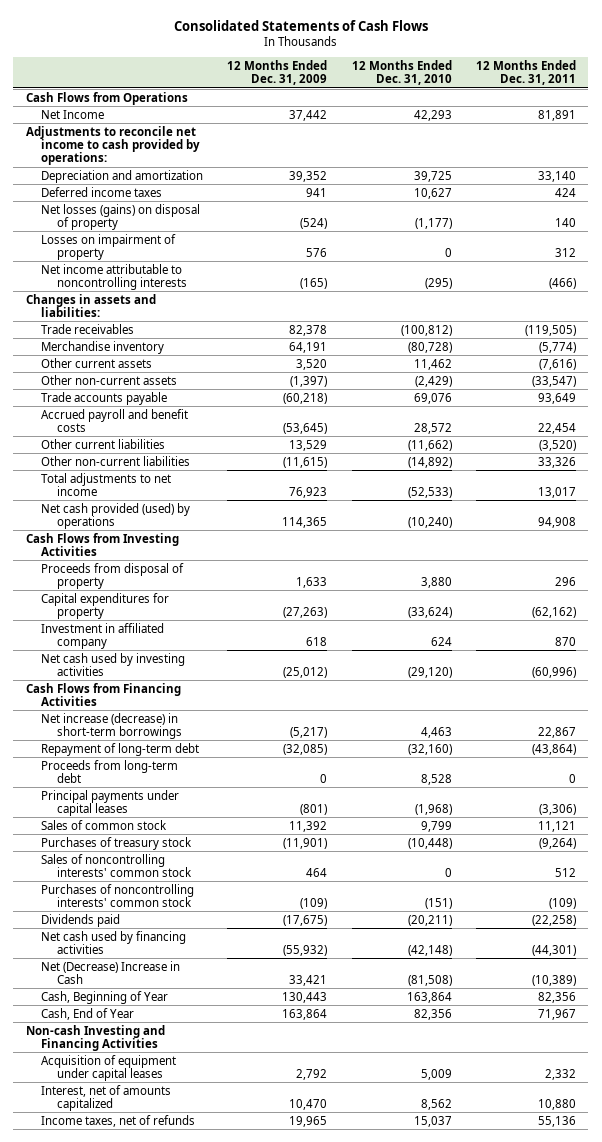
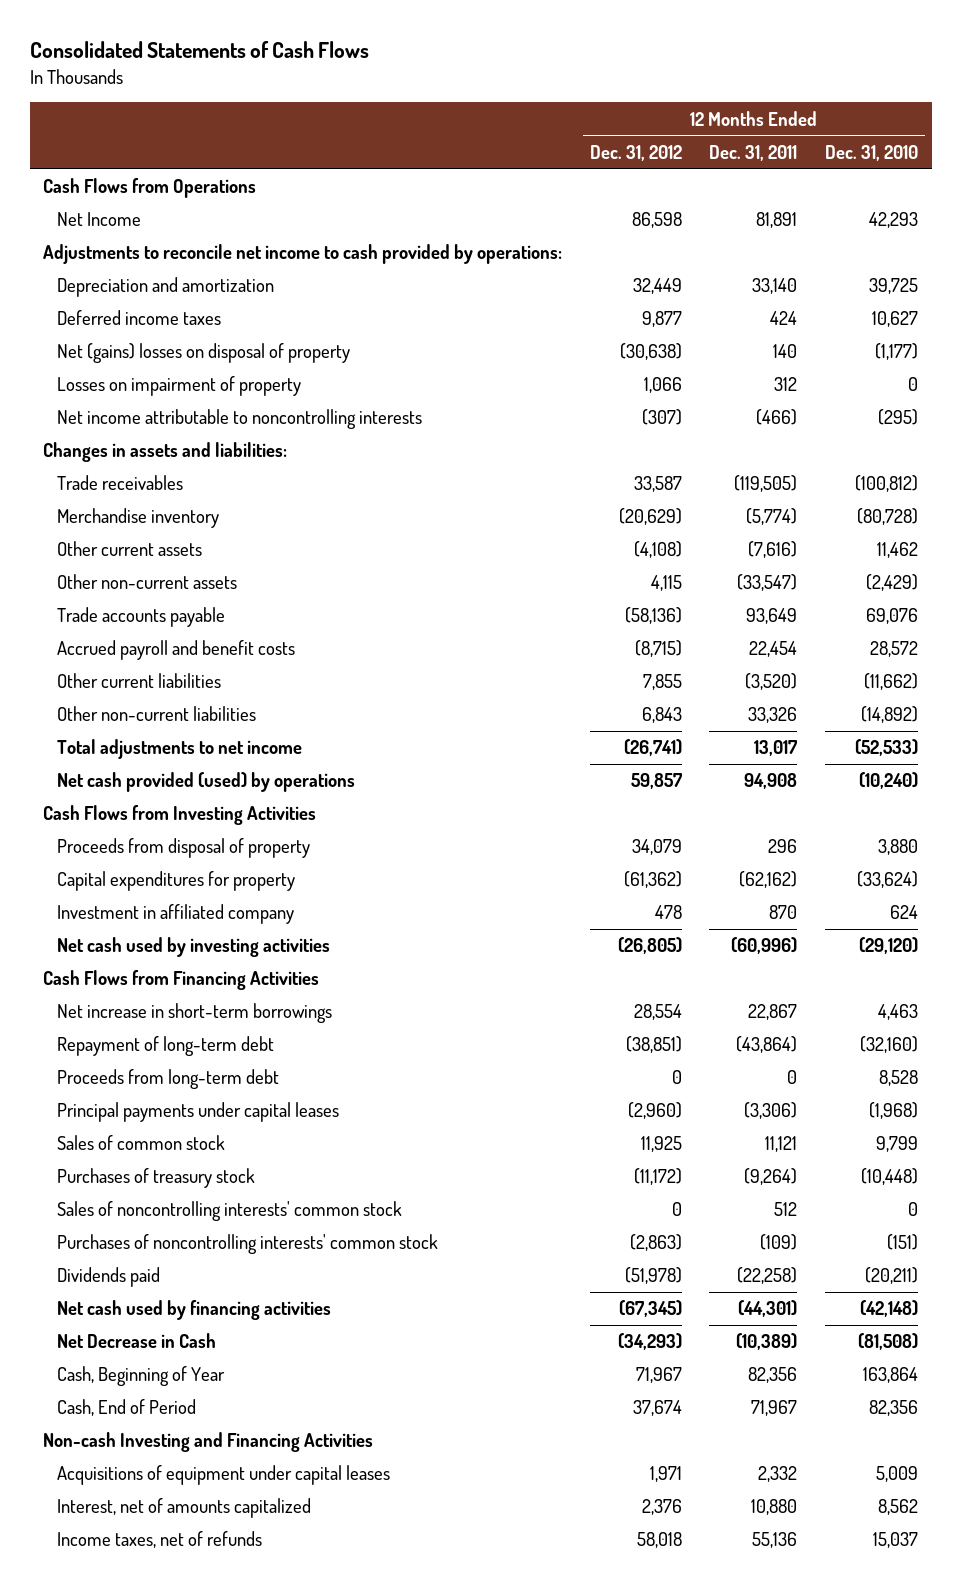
- | 12 Months Ended Dec. 31, 2009 | 12 Months Ended Dec. 31, 2010 | 12 Months Ended Dec. 31, 2011
+ | 12 Months Ended Dec. 31, 2012 | 12 Months Ended Dec. 31, 2011 | 12 Months Ended Dec. 31, 2010
- Net losses (gains) on disposal of property | (524) | (1,177) | 140
+ Net (gains) losses on disposal of property | (30,638) | 140 | (1,177)
- Net increase (decrease) in short-term borrowings | (5,217) | 4,463 | 22,867
+ Net increase in short-term borrowings | 28,554 | 22,867 | 4,463
- Net (Decrease) Increase in Cash | 33,421 | (81,508) | (10,389)
+ Net Decrease in Cash | (34,293) | (10,389) | (81,508)
- Cash, End of Year | 163,864 | 82,356 | 71,967
+ Cash, End of Period | 37,674 | 71,967 | 82,356
- Acquisition of equipment under capital leases | 2,792 | 5,009 | 2,332
+ Acquisitions of equipment under capital leases | 1,971 | 2,332 | 5,009

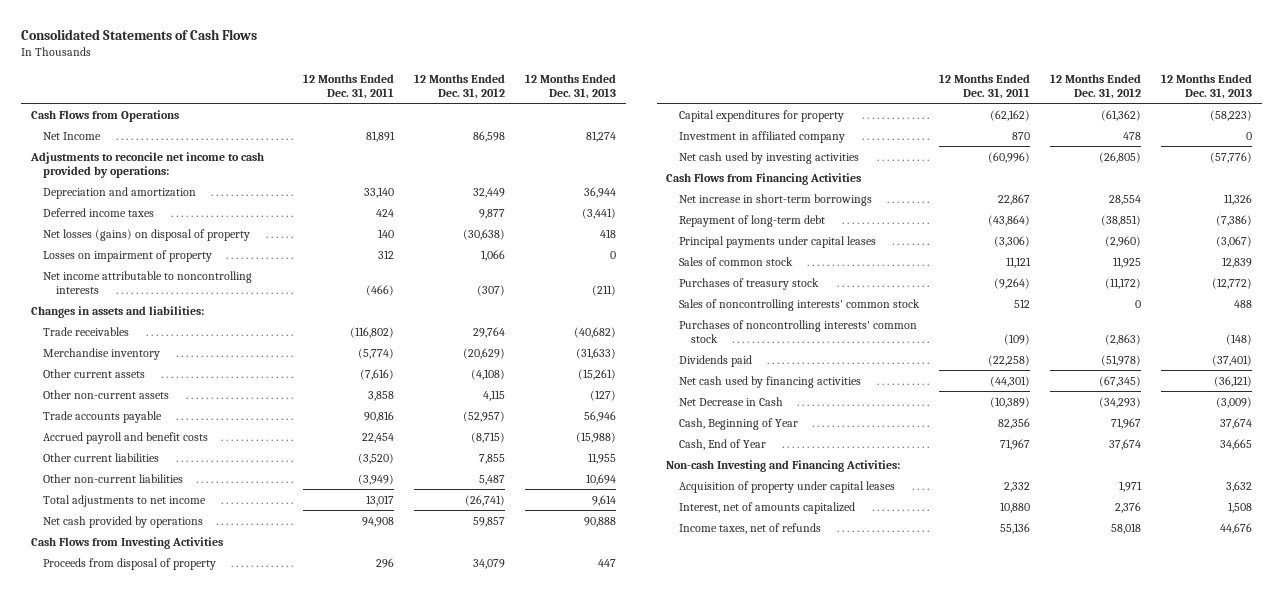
- | 12 Months Ended Dec. 31, 2012 | 12 Months Ended Dec. 31, 2011 | 12 Months Ended Dec. 31, 2010
+ | 12 Months Ended Dec. 31, 2011 | 12 Months Ended Dec. 31, 2012 | 12 Months Ended Dec. 31, 2013
- Net (gains) losses on disposal of property | (30,638) | 140 | (1,177)
+ Net losses (gains) on disposal of property | 140 | (30,638) | 418
- Trade receivables | 33,587 | (119,505) | (100,812)
+ Trade receivables | (116,802) | 29,764 | (40,682)
- Other non-current assets | 4,115 | (33,547) | (2,429)
- Trade accounts payable | (58,136) | 93,649 | 69,076
+ Other non-current assets | 3,858 | 4,115 | (127)
+ Trade accounts payable | 90,816 | (52,957) | 56,946
- Other non-current liabilities | 6,843 | 33,326 | (14,892)
+ Other non-current liabilities | (3,949) | 5,487 | 10,694
- Net cash provided (used) by operations | 59,857 | 94,908 | (10,240)
+ Net cash provided by operations | 94,908 | 59,857 | 90,888
- Proceeds from long-term debt | 0 | 0 | 8,528
- Cash, End of Period | 37,674 | 71,967 | 82,356
- Non-cash Investing and Financing Activities
- Acquisitions of equipment under capital leases | 1,971 | 2,332 | 5,009
+ Cash, End of Year | 71,967 | 37,674 | 34,665
+ Non-cash Investing and Financing Activities:
+ Acquisition of property under capital leases | 2,332 | 1,971 | 3,632

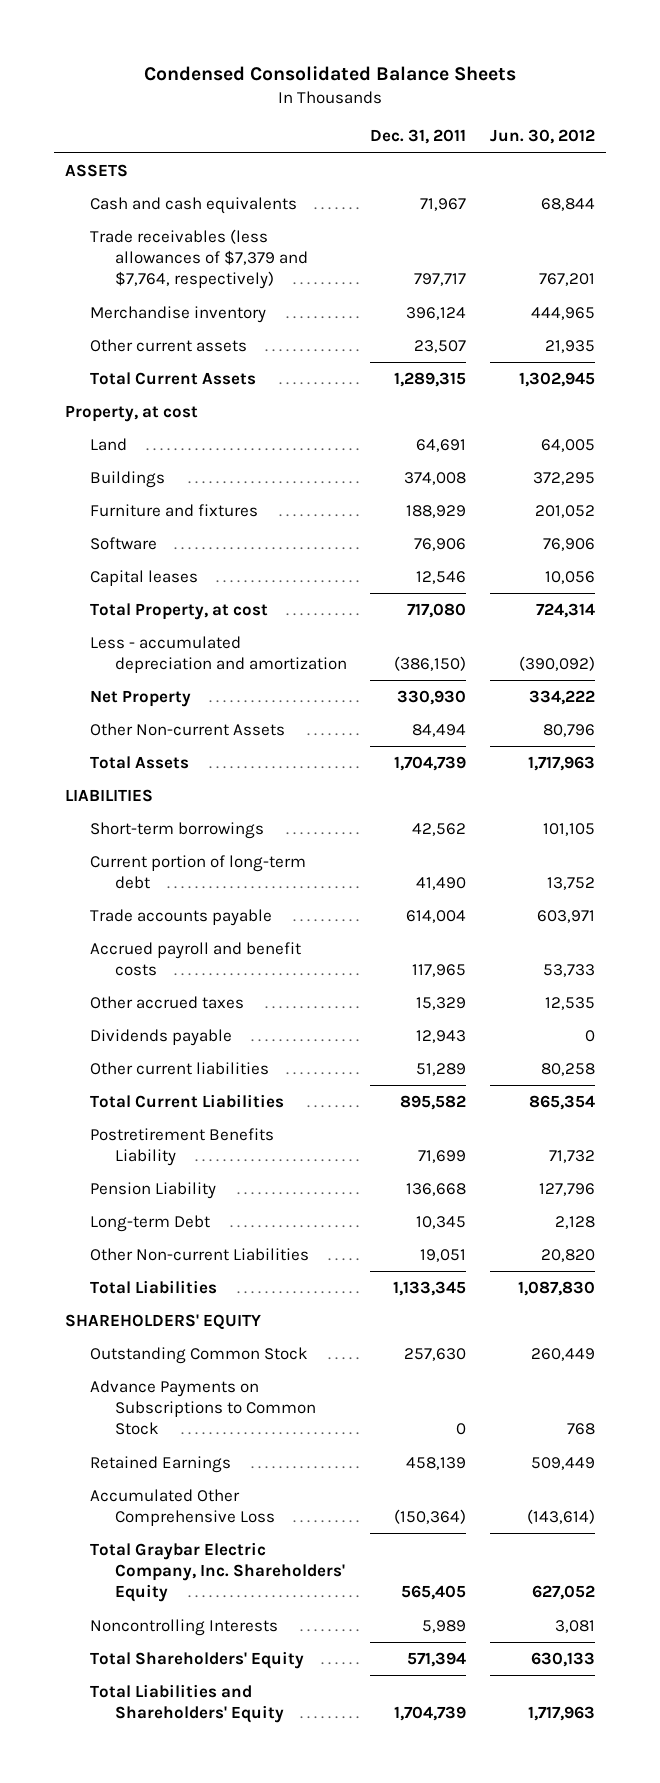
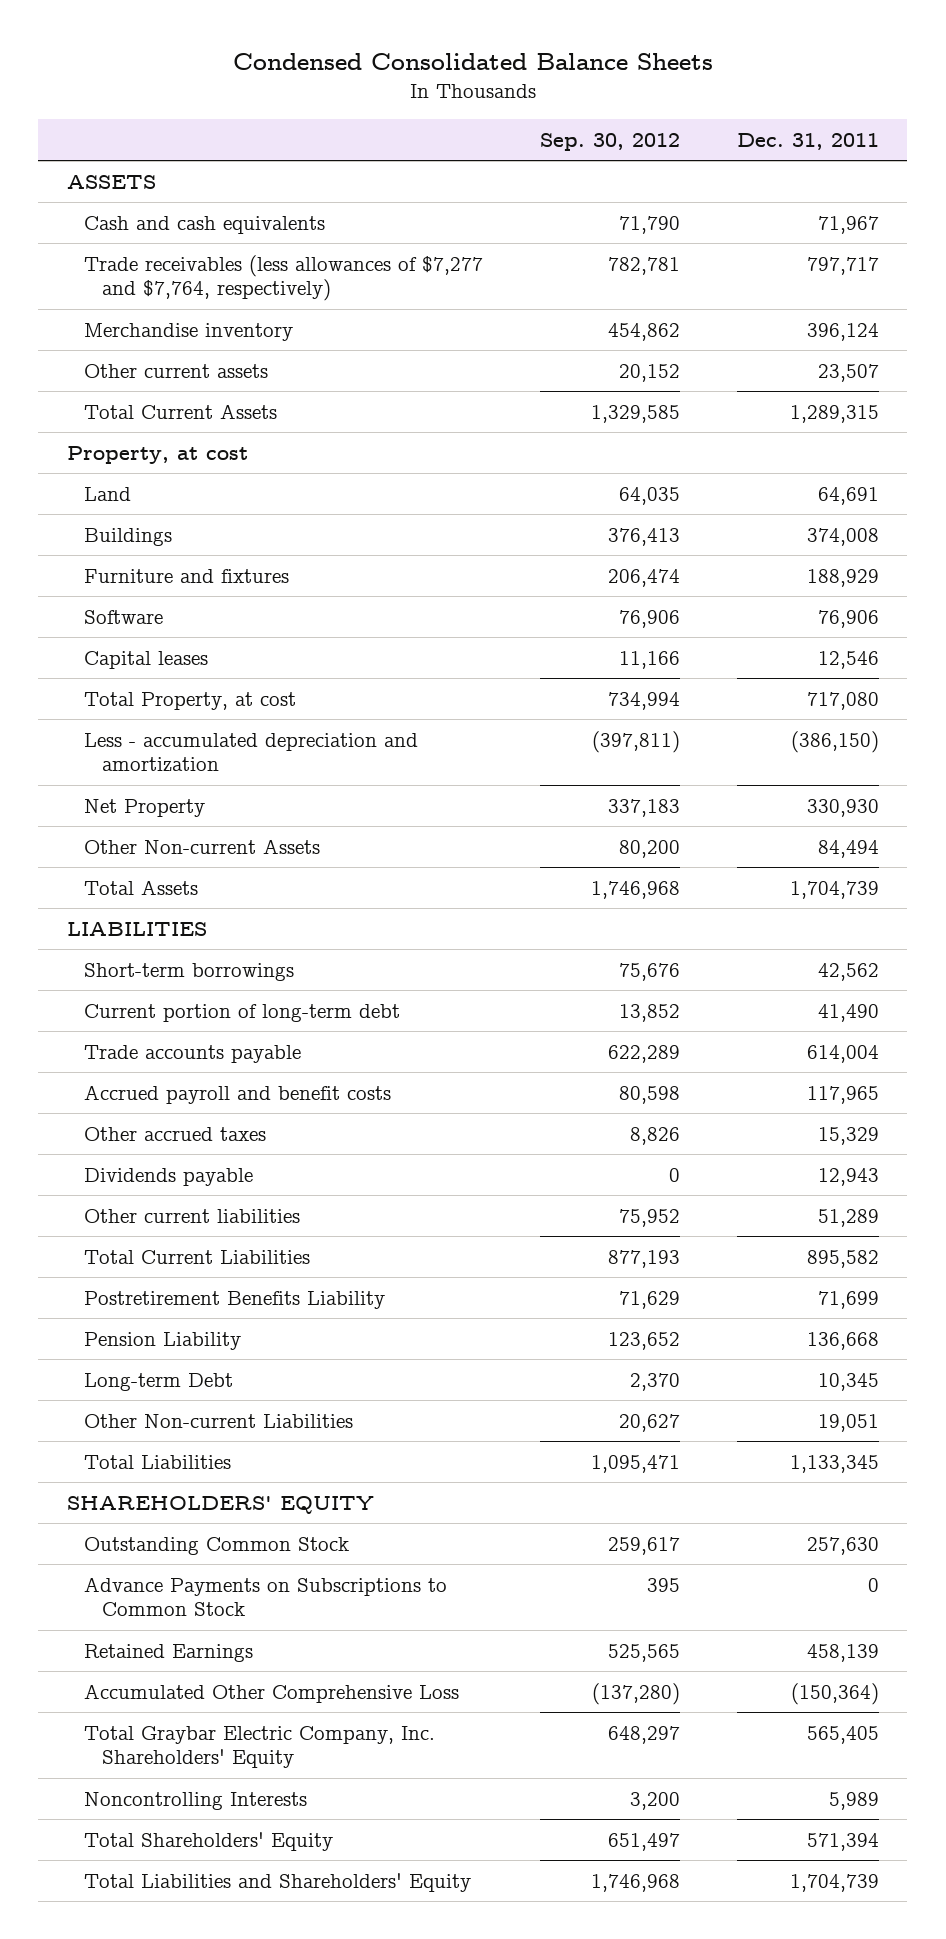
- | Dec. 31, 2011 | Jun. 30, 2012
+ | Sep. 30, 2012 | Dec. 31, 2011
- Trade receivables (less allowances of $7,379 and $7,764, respectively) | 797,717 | 767,201
+ Trade receivables (less allowances of $7,277 and $7,764, respectively) | 782,781 | 797,717

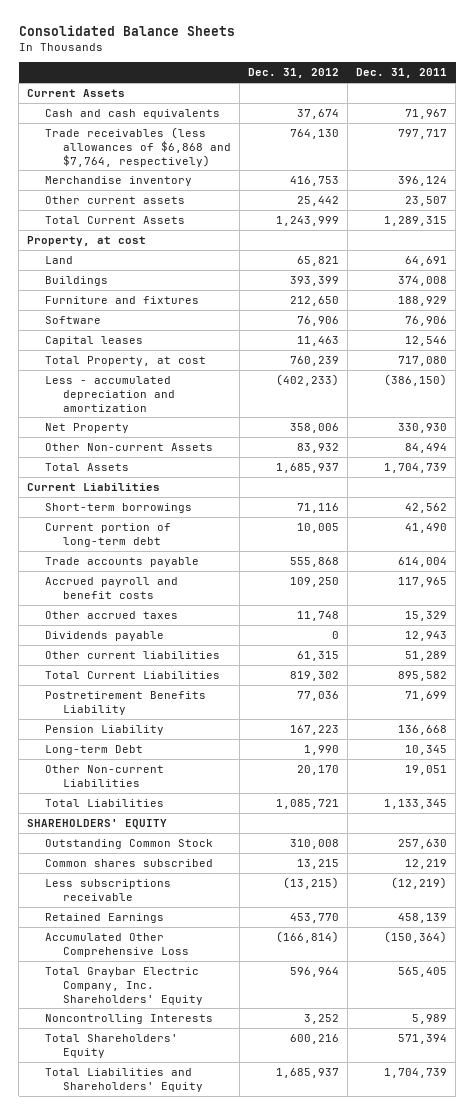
- Condensed Consolidated Balance Sheets
+ Consolidated Balance Sheets
- | Sep. 30, 2012 | Dec. 31, 2011
+ | Dec. 31, 2012 | Dec. 31, 2011
- ASSETS
+ Current Assets
- Trade receivables (less allowances of $7,277 and $7,764, respectively) | 782,781 | 797,717
+ Trade receivables (less allowances of $6,868 and $7,764, respectively) | 764,130 | 797,717
- LIABILITIES
+ Current Liabilities
- Advance Payments on Subscriptions to Common Stock | 395 | 0
+ Common shares subscribed | 13,215 | 12,219
+ Less subscriptions receivable | (13,215) | (12,219)

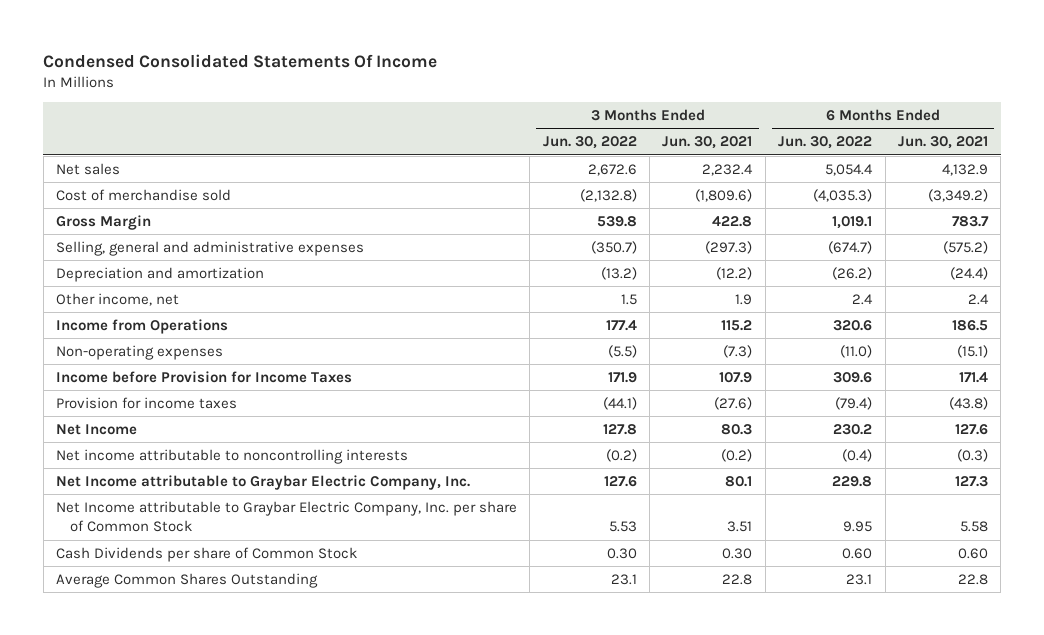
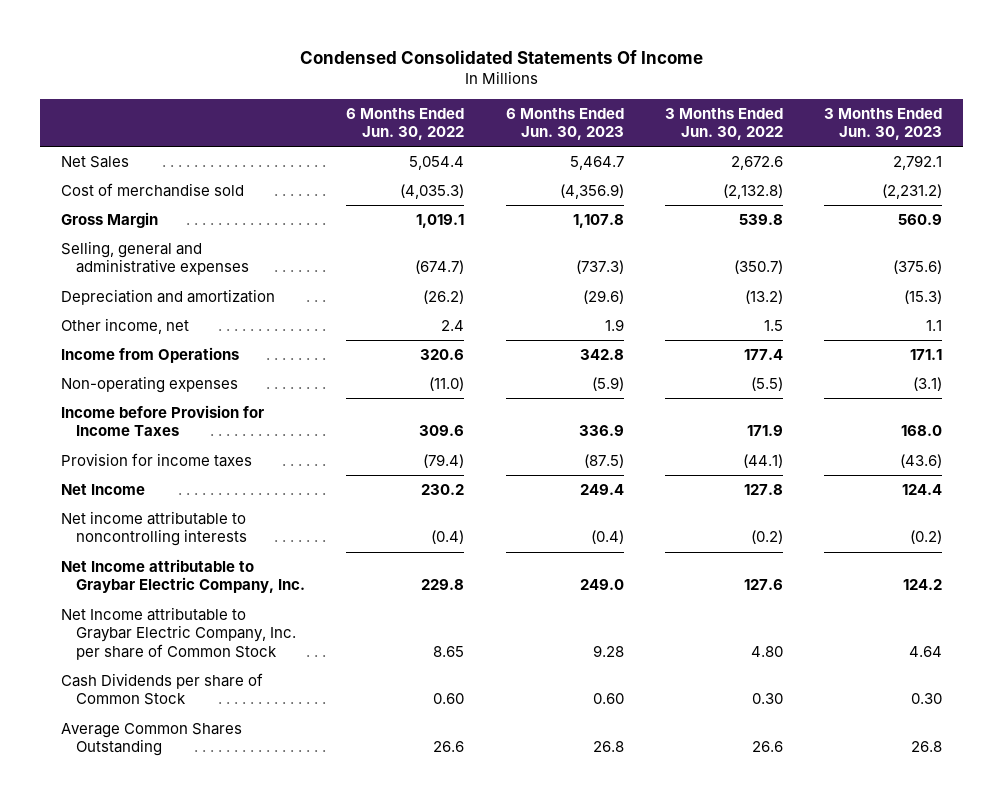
- | 3 Months Ended Jun. 30, 2022 | 3 Months Ended Jun. 30, 2021 | 6 Months Ended Jun. 30, 2022 | 6 Months Ended Jun. 30, 2021
+ | 6 Months Ended Jun. 30, 2022 | 6 Months Ended Jun. 30, 2023 | 3 Months Ended Jun. 30, 2022 | 3 Months Ended Jun. 30, 2023
- Net sales | 2,672.6 | 2,232.4 | 5,054.4 | 4,132.9
+ Net Sales | 5,054.4 | 5,464.7 | 2,672.6 | 2,792.1
- Net Income attributable to Graybar Electric Company, Inc. per share of Common Stock | 5.53 | 3.51 | 9.95 | 5.58
+ Net Income attributable to Graybar Electric Company, Inc. per share of Common Stock | 8.65 | 9.28 | 4.80 | 4.64
- Average Common Shares Outstanding | 23.1 | 22.8 | 23.1 | 22.8
+ Average Common Shares Outstanding | 26.6 | 26.8 | 26.6 | 26.8

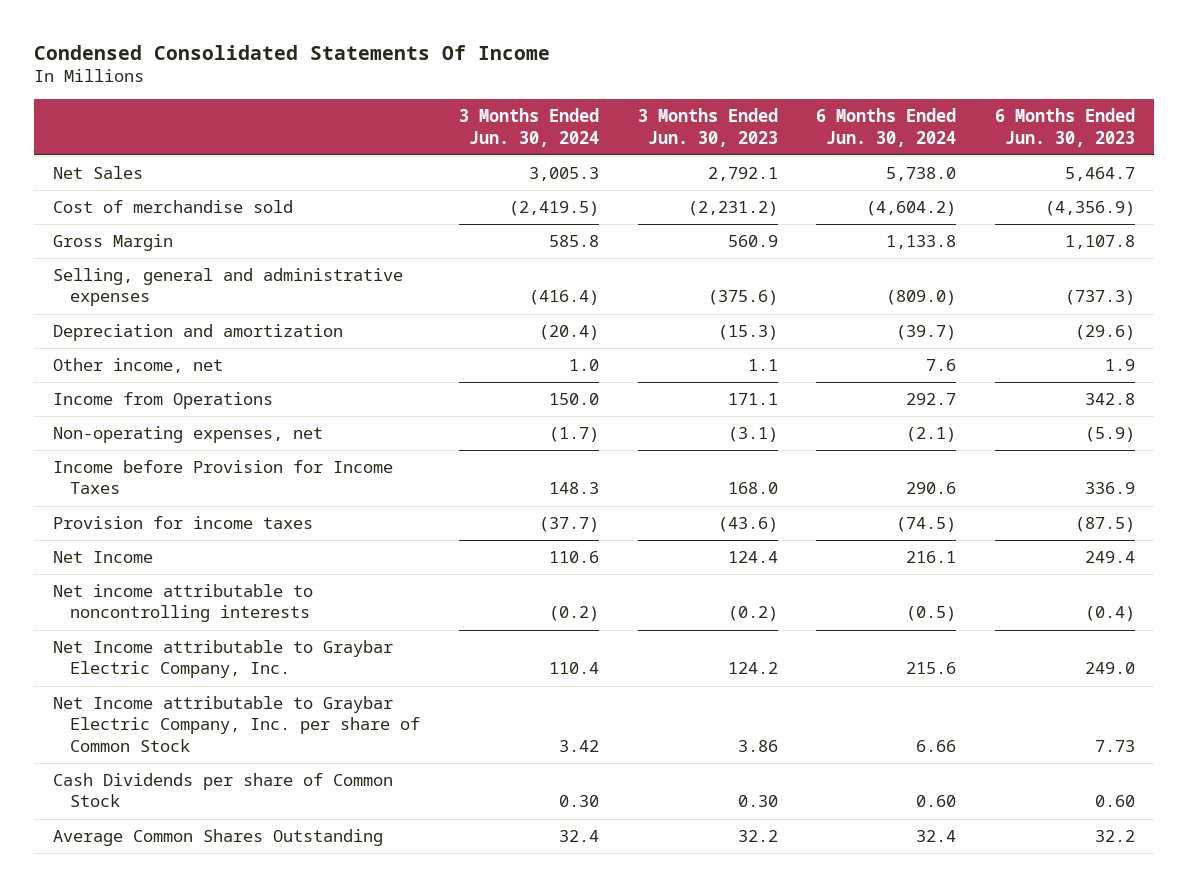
- | 6 Months Ended Jun. 30, 2022 | 6 Months Ended Jun. 30, 2023 | 3 Months Ended Jun. 30, 2022 | 3 Months Ended Jun. 30, 2023
+ | 3 Months Ended Jun. 30, 2024 | 3 Months Ended Jun. 30, 2023 | 6 Months Ended Jun. 30, 2024 | 6 Months Ended Jun. 30, 2023
- Non-operating expenses | (11.0) | (5.9) | (5.5) | (3.1)
+ Non-operating expenses, net | (1.7) | (3.1) | (2.1) | (5.9)
- Net Income attributable to Graybar Electric Company, Inc. per share of Common Stock | 8.65 | 9.28 | 4.80 | 4.64
+ Net Income attributable to Graybar Electric Company, Inc. per share of Common Stock | 3.42 | 3.86 | 6.66 | 7.73
- Average Common Shares Outstanding | 26.6 | 26.8 | 26.6 | 26.8
+ Average Common Shares Outstanding | 32.4 | 32.2 | 32.4 | 32.2

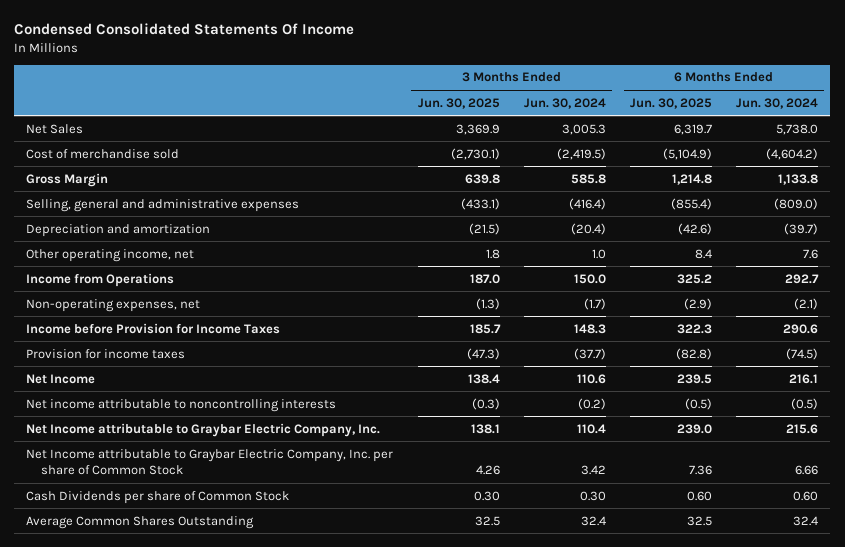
- | 3 Months Ended Jun. 30, 2024 | 3 Months Ended Jun. 30, 2023 | 6 Months Ended Jun. 30, 2024 | 6 Months Ended Jun. 30, 2023
+ | 3 Months Ended Jun. 30, 2025 | 3 Months Ended Jun. 30, 2024 | 6 Months Ended Jun. 30, 2025 | 6 Months Ended Jun. 30, 2024
- Other income, net | 1.0 | 1.1 | 7.6 | 1.9
+ Other operating income, net | 1.8 | 1.0 | 8.4 | 7.6

